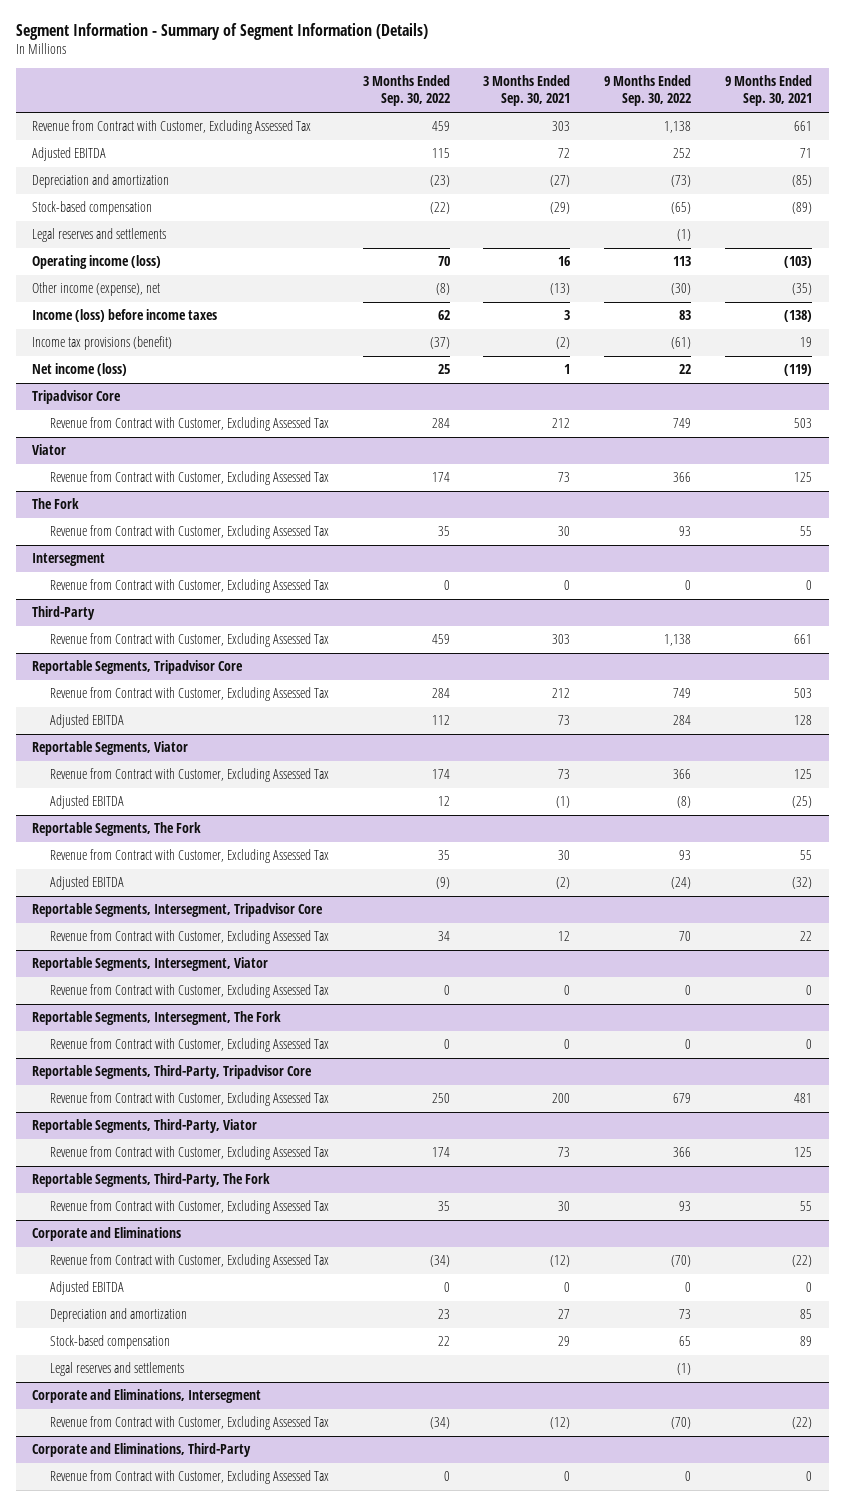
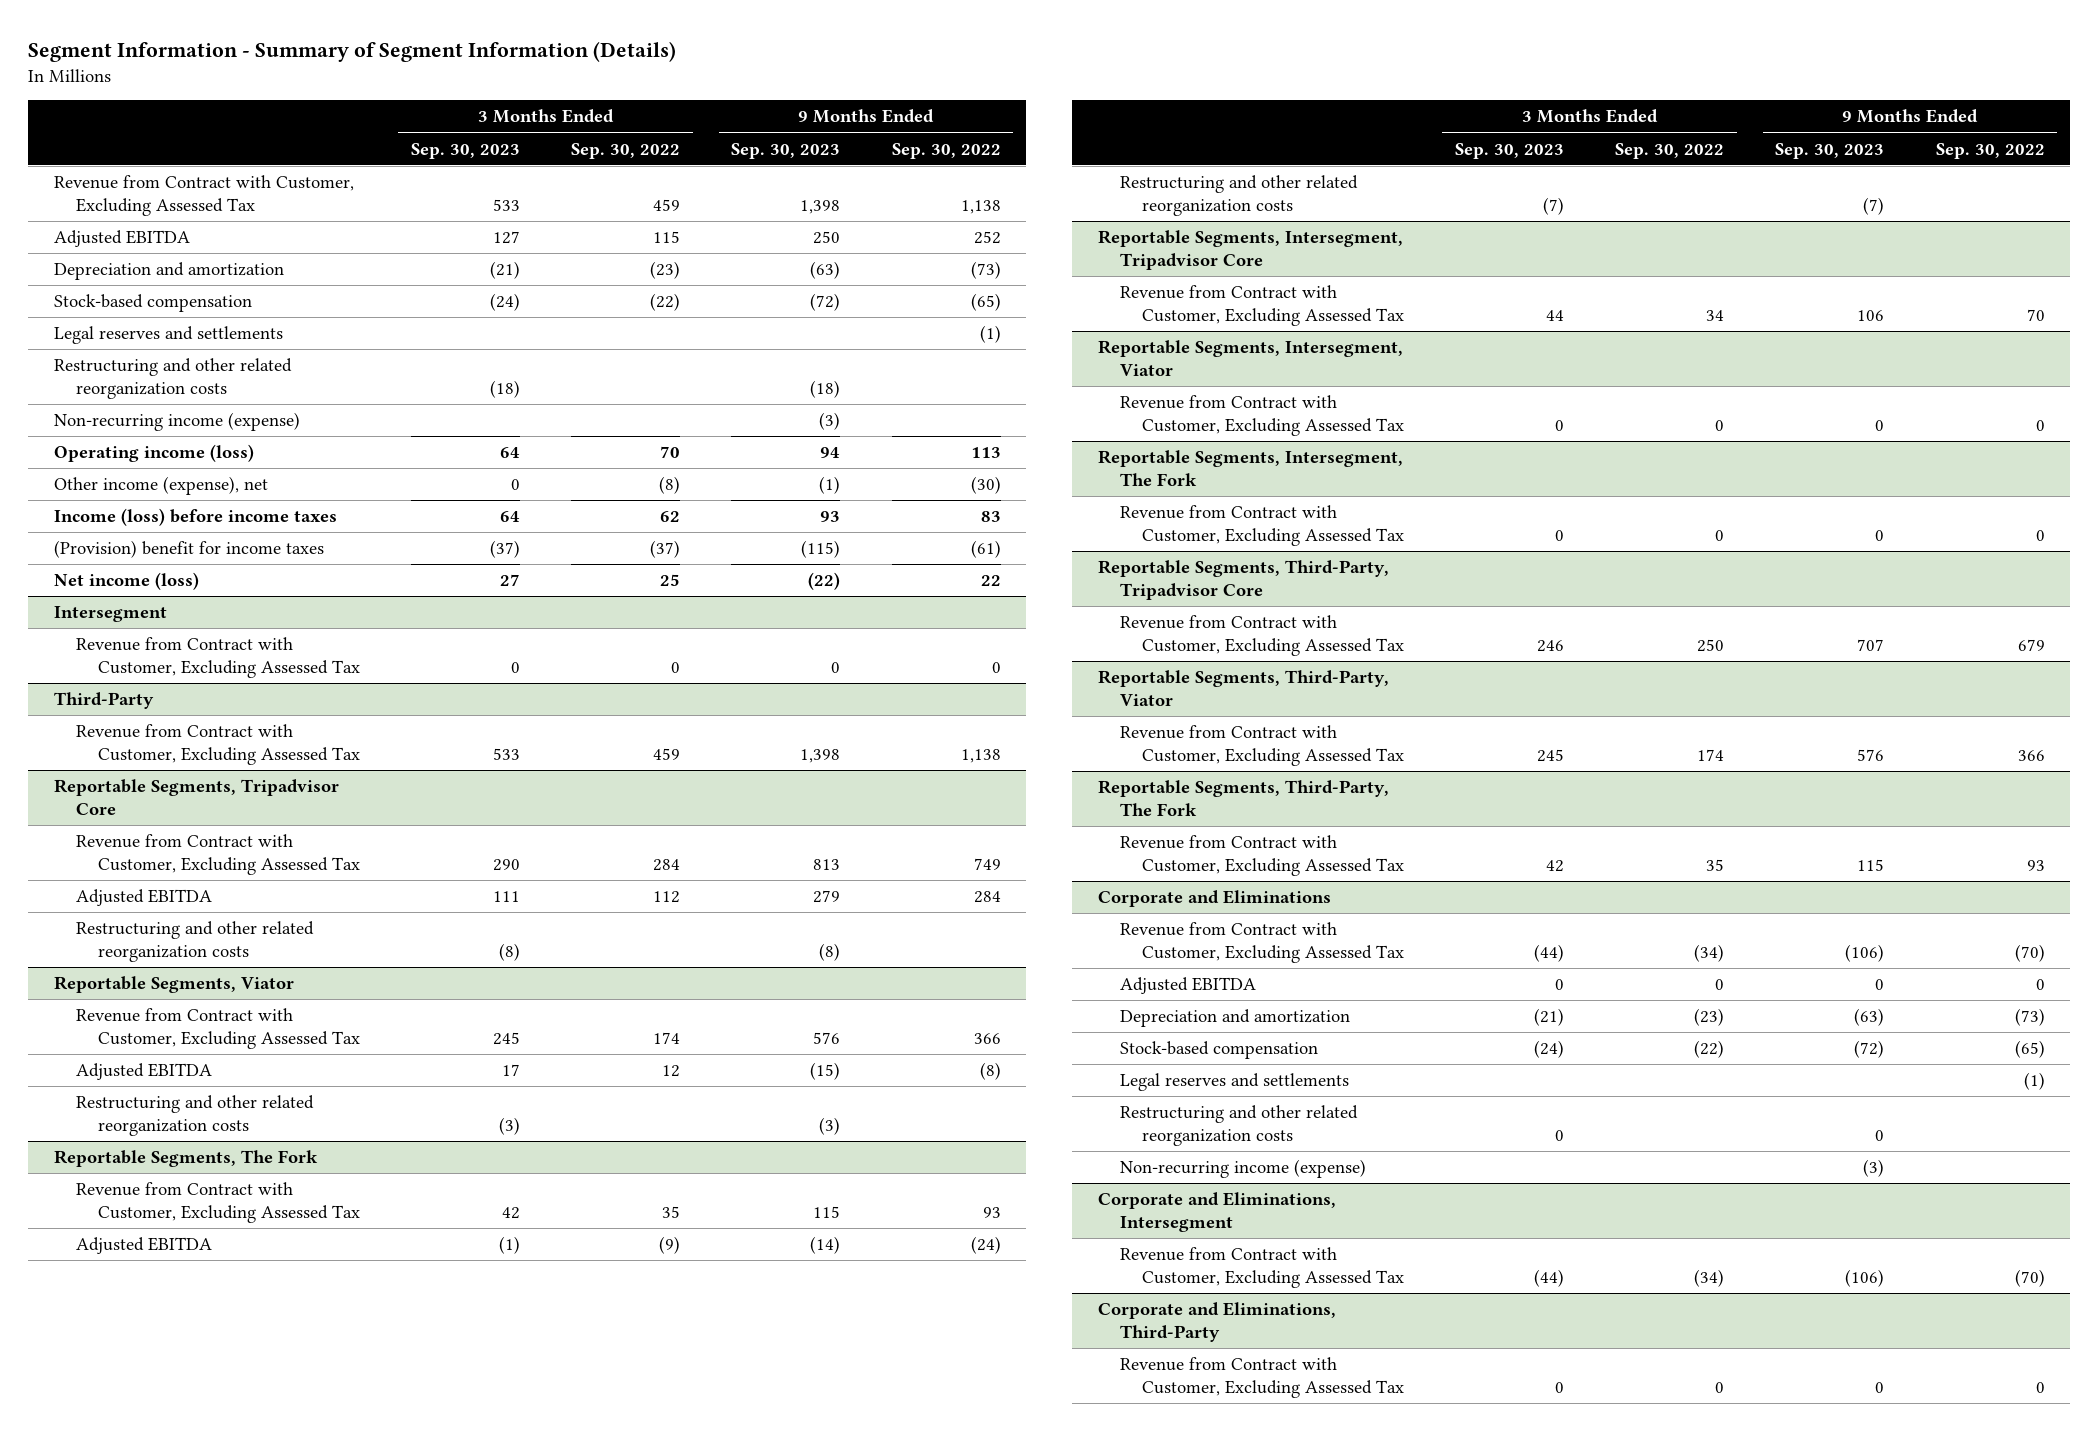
- | 3 Months Ended Sep. 30, 2022 | 3 Months Ended Sep. 30, 2021 | 9 Months Ended Sep. 30, 2022 | 9 Months Ended Sep. 30, 2021
+ | 3 Months Ended Sep. 30, 2023 | 3 Months Ended Sep. 30, 2022 | 9 Months Ended Sep. 30, 2023 | 9 Months Ended Sep. 30, 2022
+ Restructuring and other related reorganization costs | (18) | | (18) |
+ Non-recurring income (expense) | | | (3) |
- Income tax provisions (benefit) | (37) | (2) | (61) | 19
+ (Provision) benefit for income taxes | (37) | (37) | (115) | (61)
- Tripadvisor Core
- Revenue from Contract with Customer, Excluding Assessed Tax | 284 | 212 | 749 | 503
- Viator
- Revenue from Contract with Customer, Excluding Assessed Tax | 174 | 73 | 366 | 125
- The Fork
- Revenue from Contract with Customer, Excluding Assessed Tax | 35 | 30 | 93 | 55
@ Reportable Segments, Tripadvisor Core
+ Restructuring and other related reorganization costs | (8) | | (8) |
@ Reportable Segments, Viator
+ Restructuring and other related reorganization costs | (3) | | (3) |
@ Reportable Segments, The Fork
+ Restructuring and other related reorganization costs | (7) | | (7) |
@ Corporate and Eliminations
- Depreciation and amortization | 23 | 27 | 73 | 85
- Stock-based compensation | 22 | 29 | 65 | 89
+ Depreciation and amortization | (21) | (23) | (63) | (73)
+ Stock-based compensation | (24) | (22) | (72) | (65)
+ Restructuring and other related reorganization costs | 0 | | 0 |
+ Non-recurring income (expense) | | | (3) |

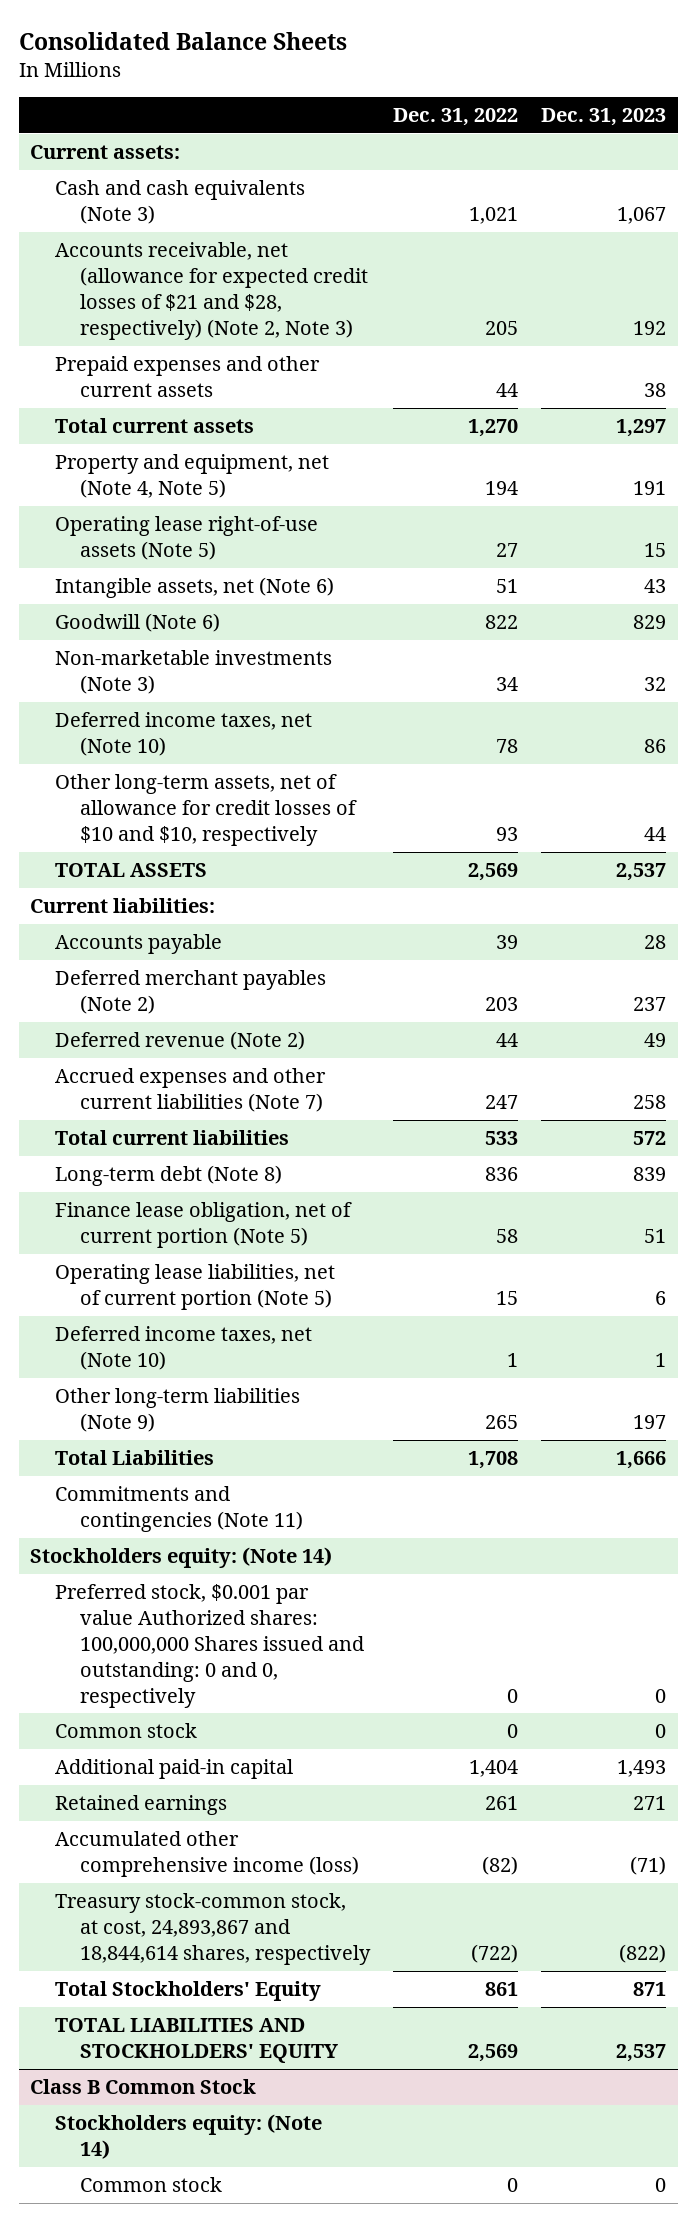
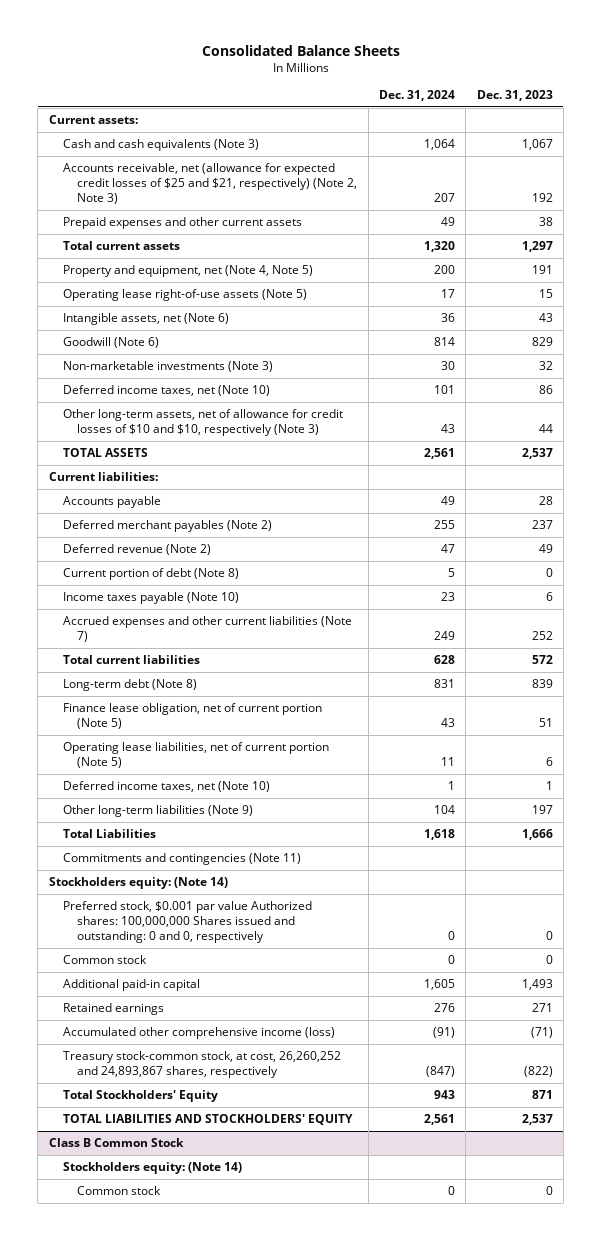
- | Dec. 31, 2022 | Dec. 31, 2023
+ | Dec. 31, 2024 | Dec. 31, 2023
- Accounts receivable, net (allowance for expected credit losses of $21 and $28, respectively) (Note 2, Note 3) | 205 | 192
+ Accounts receivable, net (allowance for expected credit losses of $25 and $21, respectively) (Note 2, Note 3) | 207 | 192
- Other long-term assets, net of allowance for credit losses of $10 and $10, respectively | 93 | 44
+ Other long-term assets, net of allowance for credit losses of $10 and $10, respectively (Note 3) | 43 | 44
- Accrued expenses and other current liabilities (Note 7) | 247 | 258
+ Current portion of debt (Note 8) | 5 | 0
+ Income taxes payable (Note 10) | 23 | 6
+ Accrued expenses and other current liabilities (Note 7) | 249 | 252
- Treasury stock-common stock, at cost, 24,893,867 and 18,844,614 shares, respectively | (722) | (822)
+ Treasury stock-common stock, at cost, 26,260,252 and 24,893,867 shares, respectively | (847) | (822)

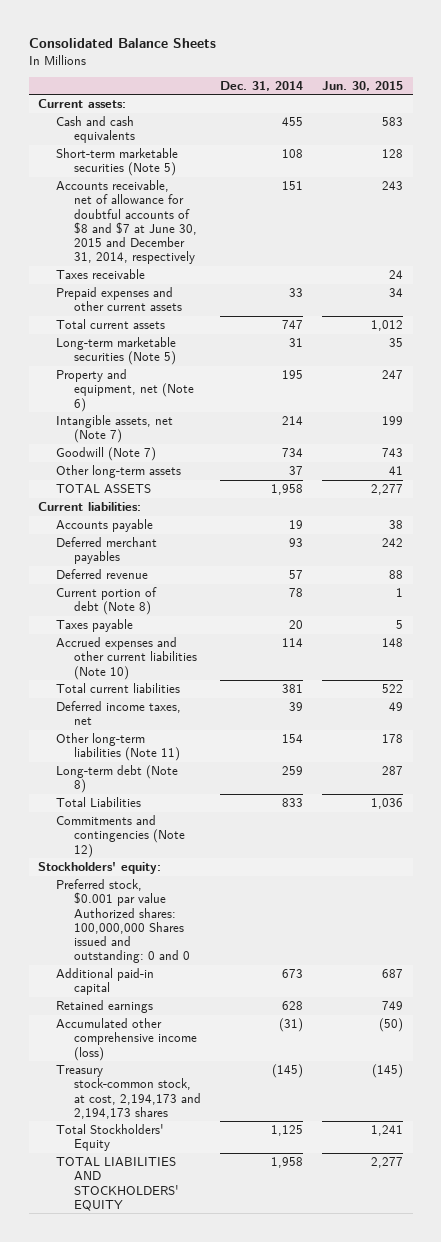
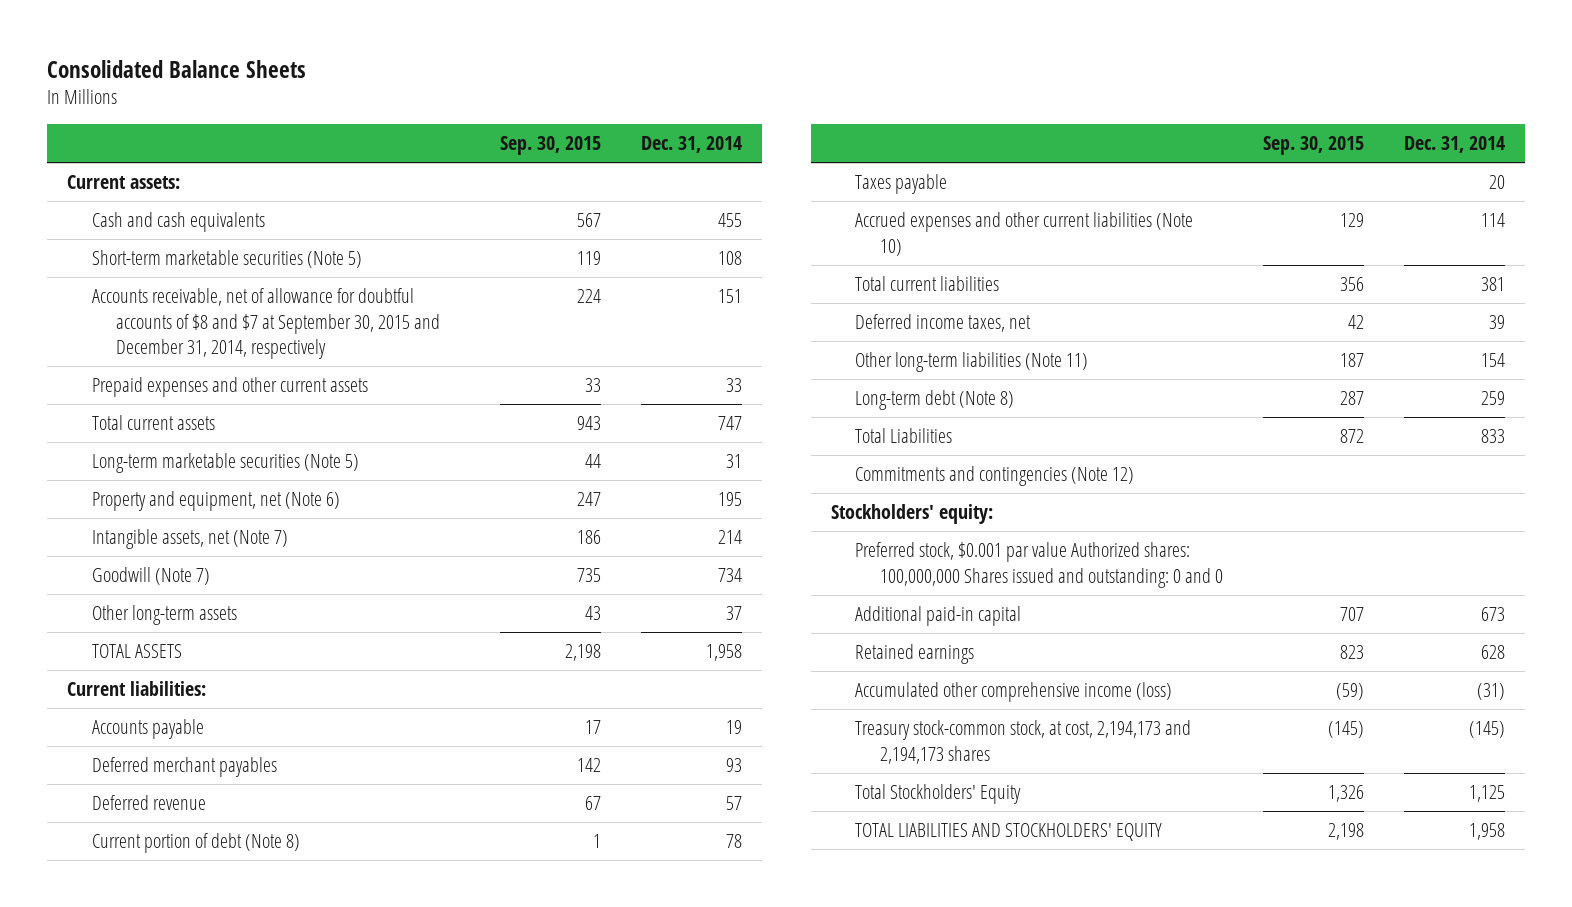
- | Dec. 31, 2014 | Jun. 30, 2015
+ | Sep. 30, 2015 | Dec. 31, 2014
- Accounts receivable, net of allowance for doubtful accounts of $8 and $7 at June 30, 2015 and December 31, 2014, respectively | 151 | 243
- Taxes receivable | | 24
+ Accounts receivable, net of allowance for doubtful accounts of $8 and $7 at September 30, 2015 and December 31, 2014, respectively | 224 | 151

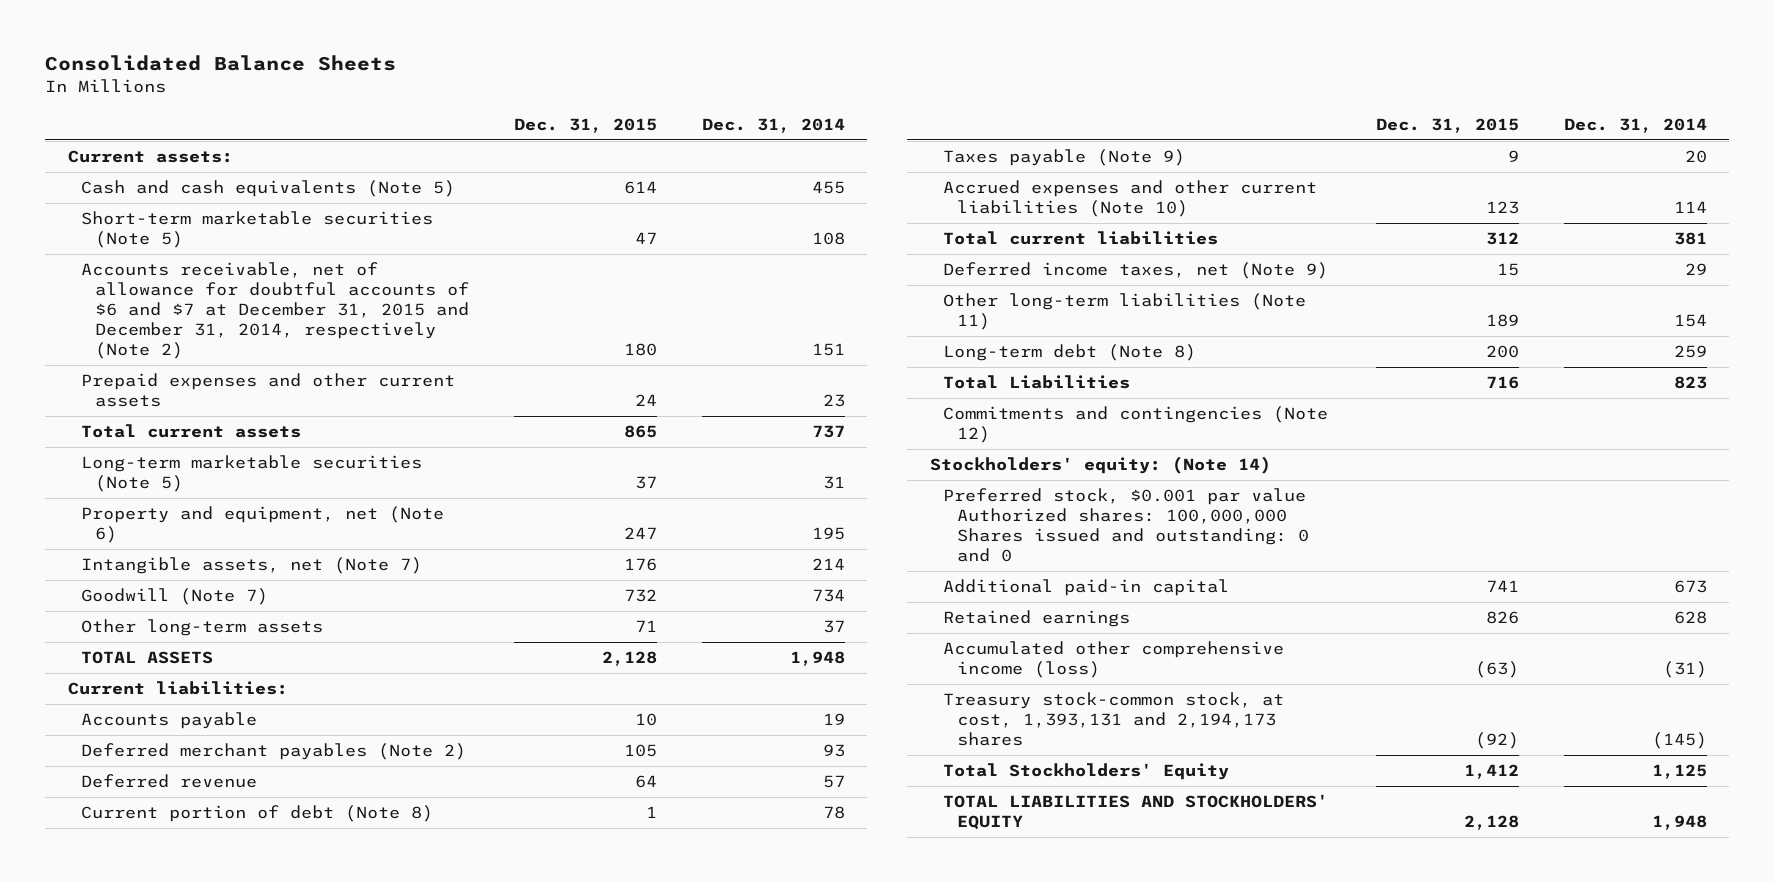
- | Sep. 30, 2015 | Dec. 31, 2014
+ | Dec. 31, 2015 | Dec. 31, 2014
- Cash and cash equivalents | 567 | 455
+ Cash and cash equivalents (Note 5) | 614 | 455
- Accounts receivable, net of allowance for doubtful accounts of $8 and $7 at September 30, 2015 and December 31, 2014, respectively | 224 | 151
- Prepaid expenses and other current assets | 33 | 33
- Total current assets | 943 | 747
+ Accounts receivable, net of allowance for doubtful accounts of $6 and $7 at December 31, 2015 and December 31, 2014, respectively (Note 2) | 180 | 151
+ Prepaid expenses and other current assets | 24 | 23
+ Total current assets | 865 | 737
- TOTAL ASSETS | 2,198 | 1,958
+ TOTAL ASSETS | 2,128 | 1,948
- Deferred merchant payables | 142 | 93
+ Deferred merchant payables (Note 2) | 105 | 93
- Taxes payable | | 20
+ Taxes payable (Note 9) | 9 | 20
- Deferred income taxes, net | 42 | 39
+ Deferred income taxes, net (Note 9) | 15 | 29
- Total Liabilities | 872 | 833
+ Total Liabilities | 716 | 823
- Stockholders' equity:
+ Stockholders' equity: (Note 14)
- Treasury stock-common stock, at cost, 2,194,173 and 2,194,173 shares | (145) | (145)
+ Treasury stock-common stock, at cost, 1,393,131 and 2,194,173 shares | (92) | (145)
- TOTAL LIABILITIES AND STOCKHOLDERS' EQUITY | 2,198 | 1,958
+ TOTAL LIABILITIES AND STOCKHOLDERS' EQUITY | 2,128 | 1,948

